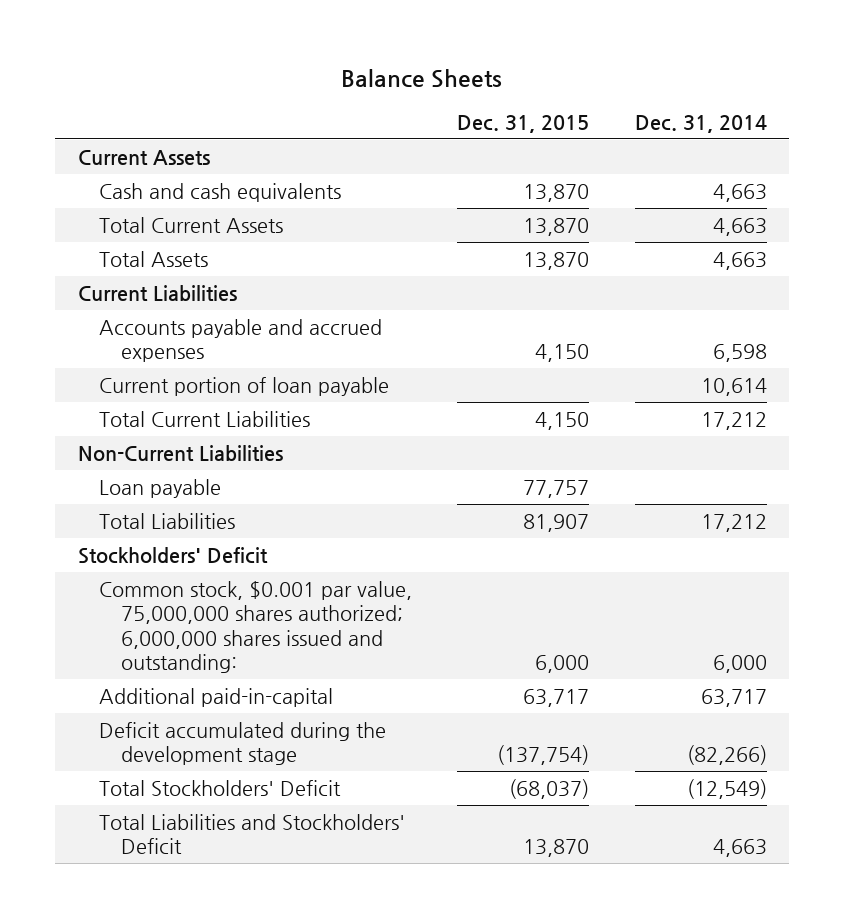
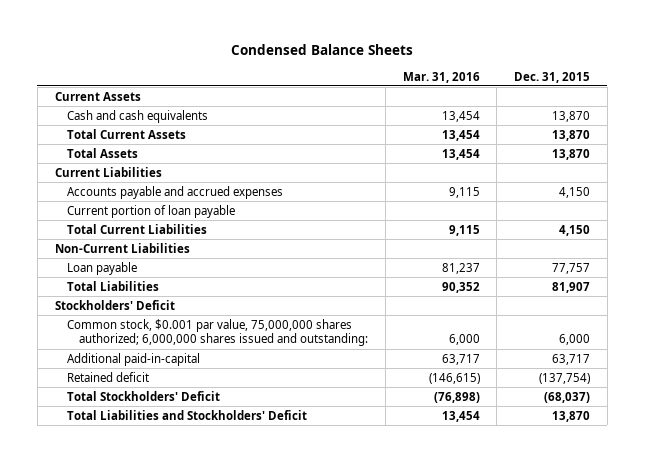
- Balance Sheets
+ Condensed Balance Sheets
- | Dec. 31, 2015 | Dec. 31, 2014
+ | Mar. 31, 2016 | Dec. 31, 2015
- Deficit accumulated during the development stage | (137,754) | (82,266)
+ Retained deficit | (146,615) | (137,754)

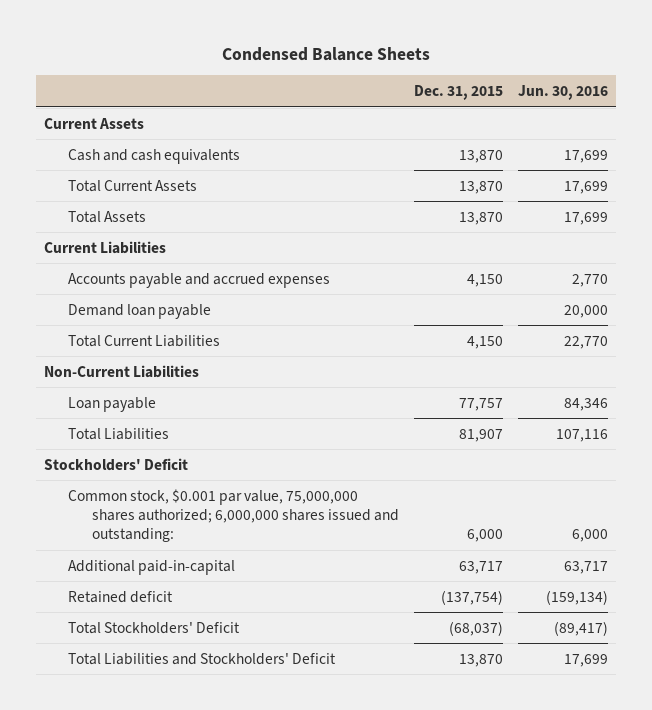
- | Mar. 31, 2016 | Dec. 31, 2015
+ | Dec. 31, 2015 | Jun. 30, 2016
- Current portion of loan payable
+ Demand loan payable | | 20,000

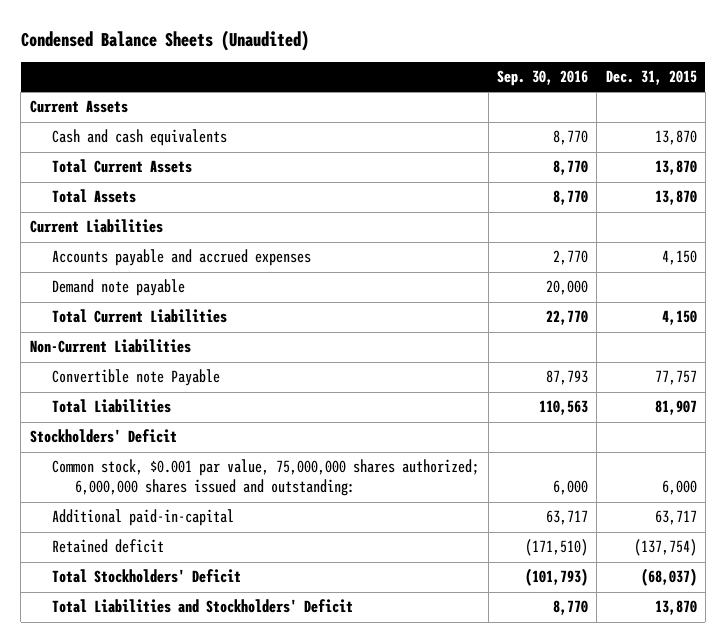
- Condensed Balance Sheets
+ Condensed Balance Sheets (Unaudited)
- | Dec. 31, 2015 | Jun. 30, 2016
+ | Sep. 30, 2016 | Dec. 31, 2015
- Demand loan payable | | 20,000
+ Demand note payable | 20,000 |
- Loan payable | 77,757 | 84,346
+ Convertible note Payable | 87,793 | 77,757

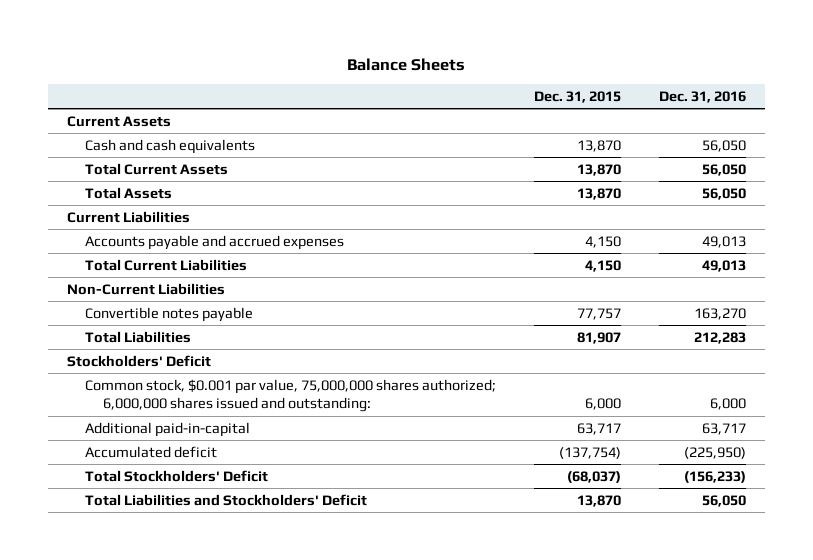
- Condensed Balance Sheets (Unaudited)
+ Balance Sheets
- | Sep. 30, 2016 | Dec. 31, 2015
+ | Dec. 31, 2015 | Dec. 31, 2016
- Demand note payable | 20,000 |
- Convertible note Payable | 87,793 | 77,757
+ Convertible notes payable | 77,757 | 163,270
- Retained deficit | (171,510) | (137,754)
+ Accumulated deficit | (137,754) | (225,950)

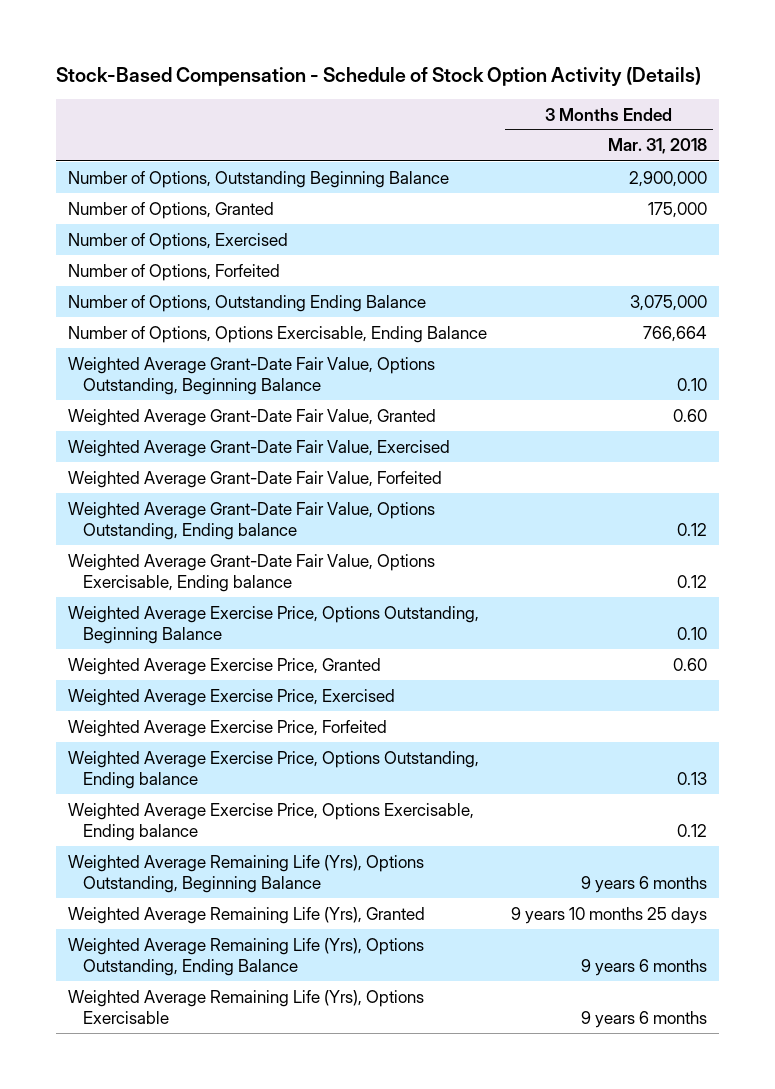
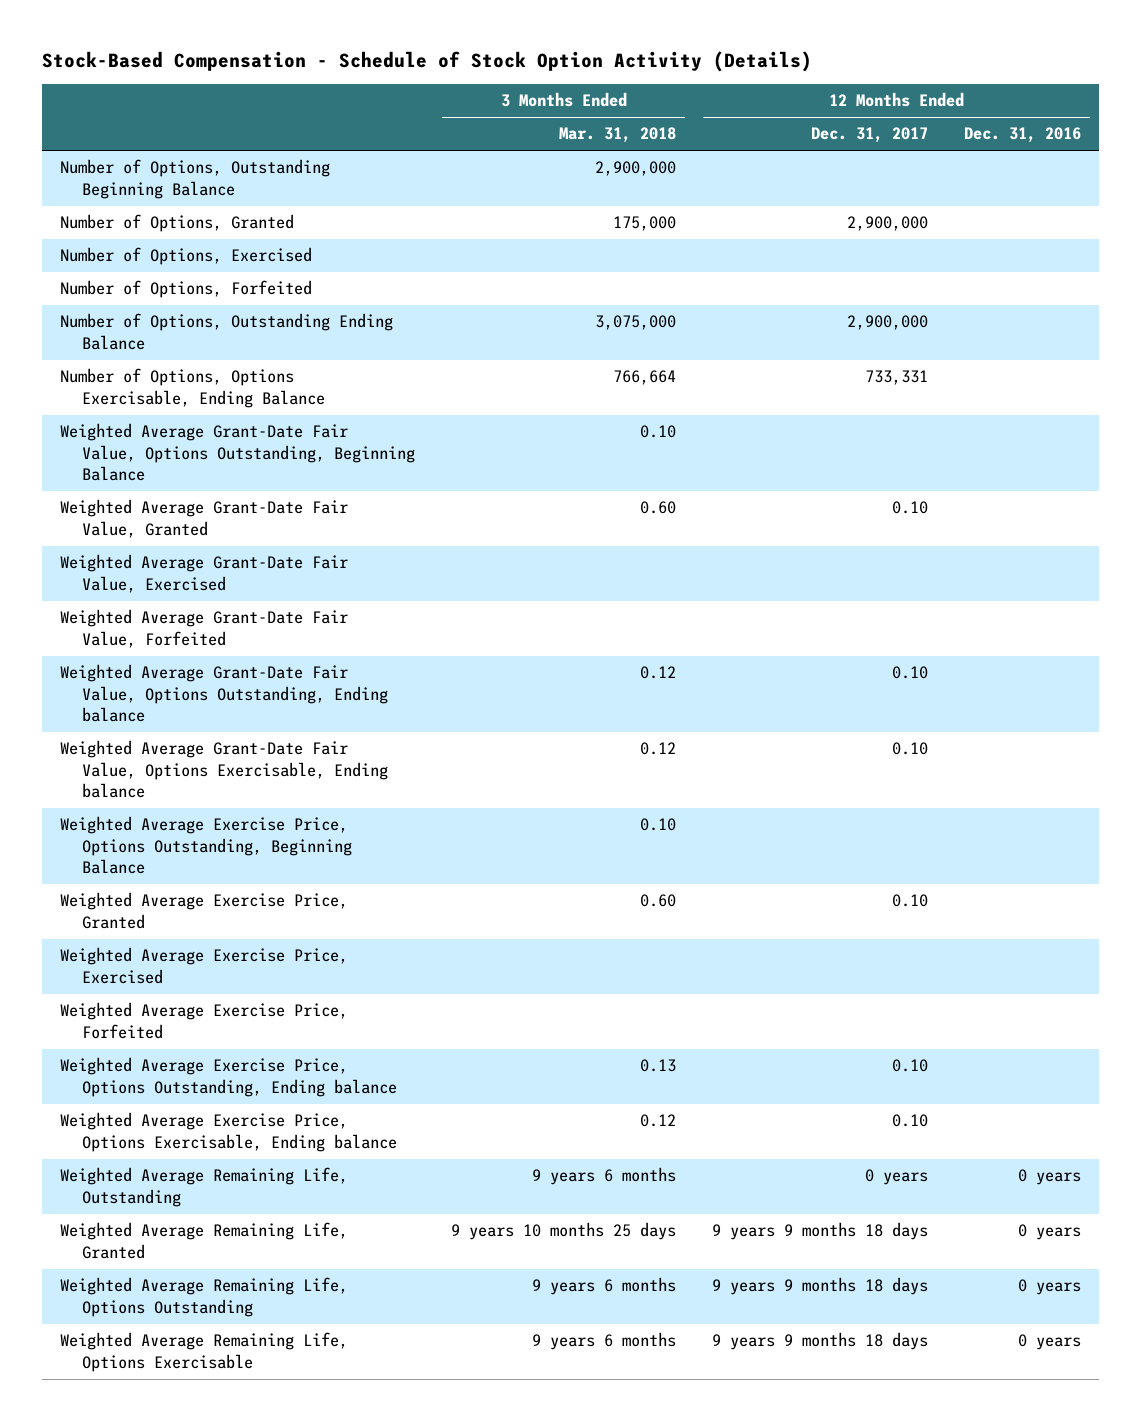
- | 3 Months Ended Mar. 31, 2018
+ | 3 Months Ended Mar. 31, 2018 | 12 Months Ended Dec. 31, 2017 | 12 Months Ended Dec. 31, 2016
- Weighted Average Remaining Life (Yrs), Options Outstanding, Beginning Balance | 9 years 6 months
- Weighted Average Remaining Life (Yrs), Granted | 9 years 10 months 25 days
- Weighted Average Remaining Life (Yrs), Options Outstanding, Ending Balance | 9 years 6 months
- Weighted Average Remaining Life (Yrs), Options Exercisable | 9 years 6 months
+ Weighted Average Remaining Life, Outstanding | 9 years 6 months | 0 years | 0 years
+ Weighted Average Remaining Life, Granted | 9 years 10 months 25 days | 9 years 9 months 18 days | 0 years
+ Weighted Average Remaining Life, Options Outstanding | 9 years 6 months | 9 years 9 months 18 days | 0 years
+ Weighted Average Remaining Life, Options Exercisable | 9 years 6 months | 9 years 9 months 18 days | 0 years

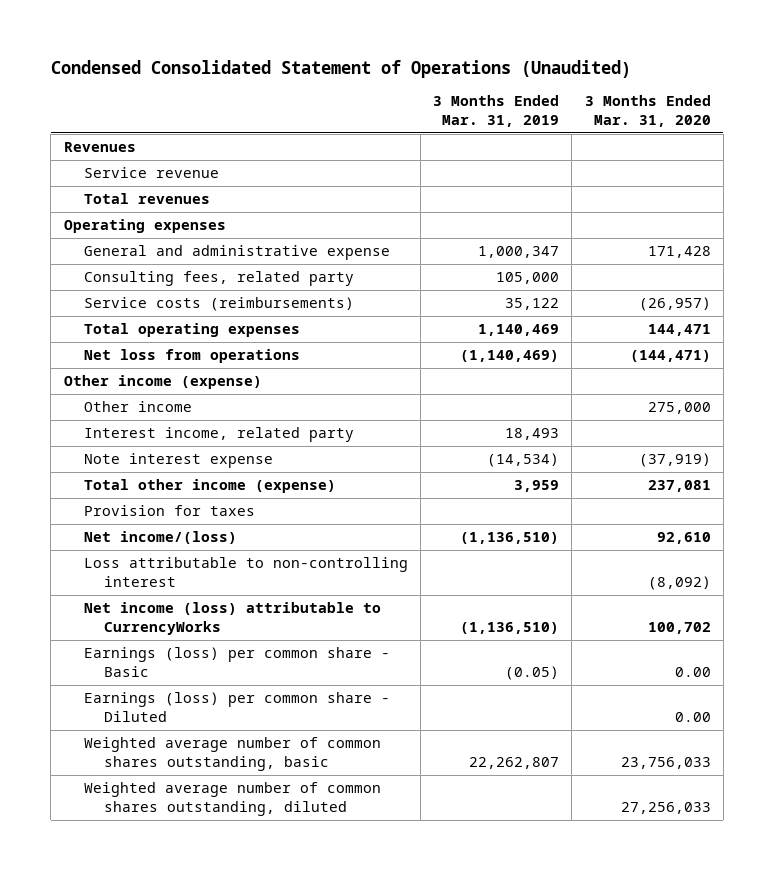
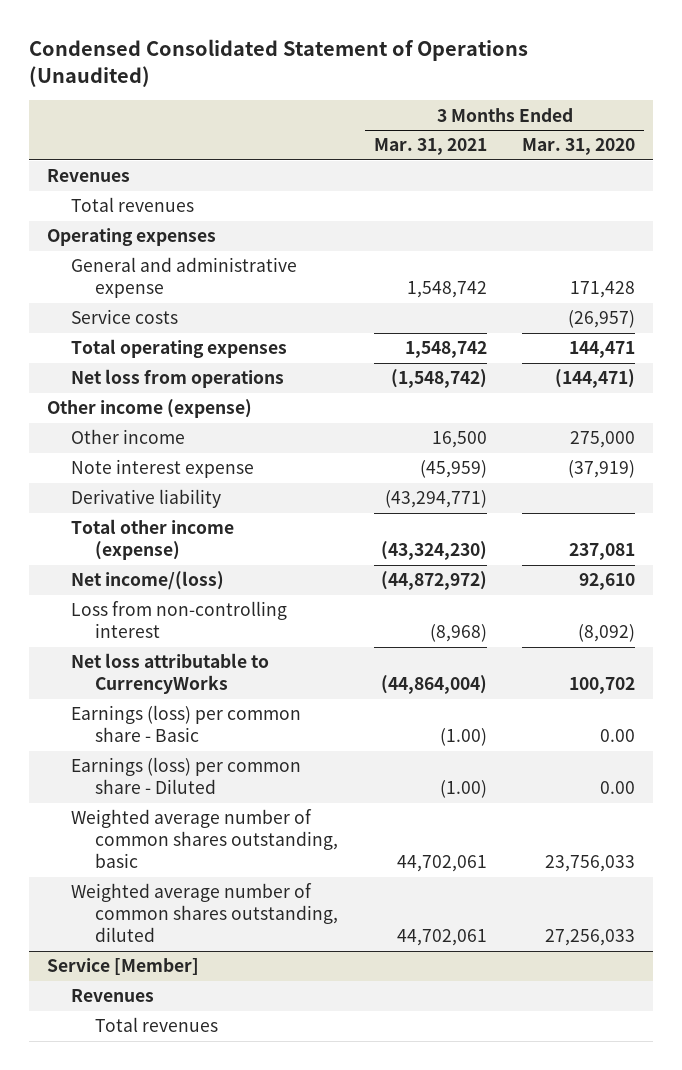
- | 3 Months Ended Mar. 31, 2019 | 3 Months Ended Mar. 31, 2020
+ | 3 Months Ended Mar. 31, 2021 | 3 Months Ended Mar. 31, 2020
- Service revenue
- Consulting fees, related party | 105,000 |
- Service costs (reimbursements) | 35,122 | (26,957)
+ Service costs | | (26,957)
- Interest income, related party | 18,493 |
+ Derivative liability | (43,294,771) |
- Provision for taxes
- Loss attributable to non-controlling interest | | (8,092)
- Net income (loss) attributable to CurrencyWorks | (1,136,510) | 100,702
+ Loss from non-controlling interest | (8,968) | (8,092)
+ Net loss attributable to CurrencyWorks | (44,864,004) | 100,702
+ Service [Member]
+ Revenues
+ Total revenues

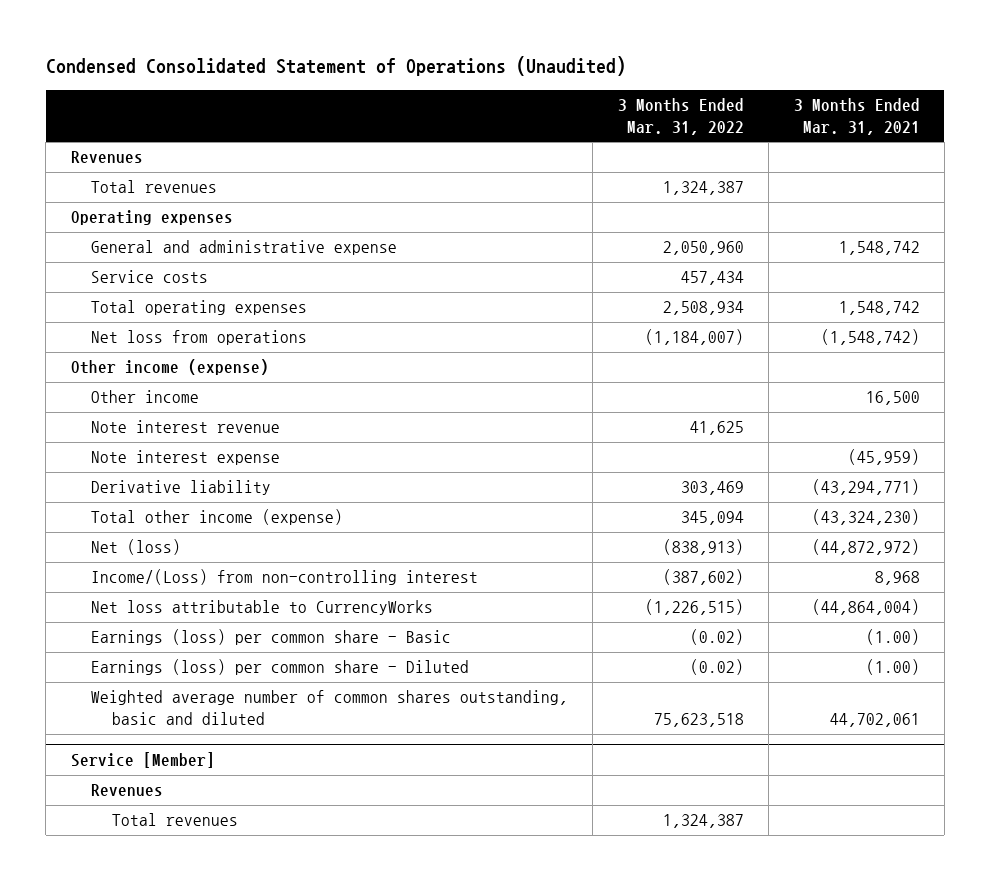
- | 3 Months Ended Mar. 31, 2021 | 3 Months Ended Mar. 31, 2020
+ | 3 Months Ended Mar. 31, 2022 | 3 Months Ended Mar. 31, 2021
+ Note interest revenue | 41,625 |
- Net income/(loss) | (44,872,972) | 92,610
- Loss from non-controlling interest | (8,968) | (8,092)
+ Net (loss) | (838,913) | (44,872,972)
+ Income/(Loss) from non-controlling interest | (387,602) | 8,968
- Weighted average number of common shares outstanding, basic | 44,702,061 | 23,756,033
- Weighted average number of common shares outstanding, diluted | 44,702,061 | 27,256,033
+ Weighted average number of common shares outstanding, basic and diluted | 75,623,518 | 44,702,061

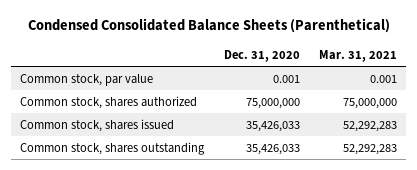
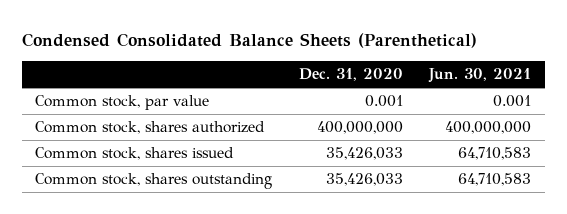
- | Dec. 31, 2020 | Mar. 31, 2021
+ | Dec. 31, 2020 | Jun. 30, 2021
- Common stock, shares authorized | 75,000,000 | 75,000,000
+ Common stock, shares authorized | 400,000,000 | 400,000,000

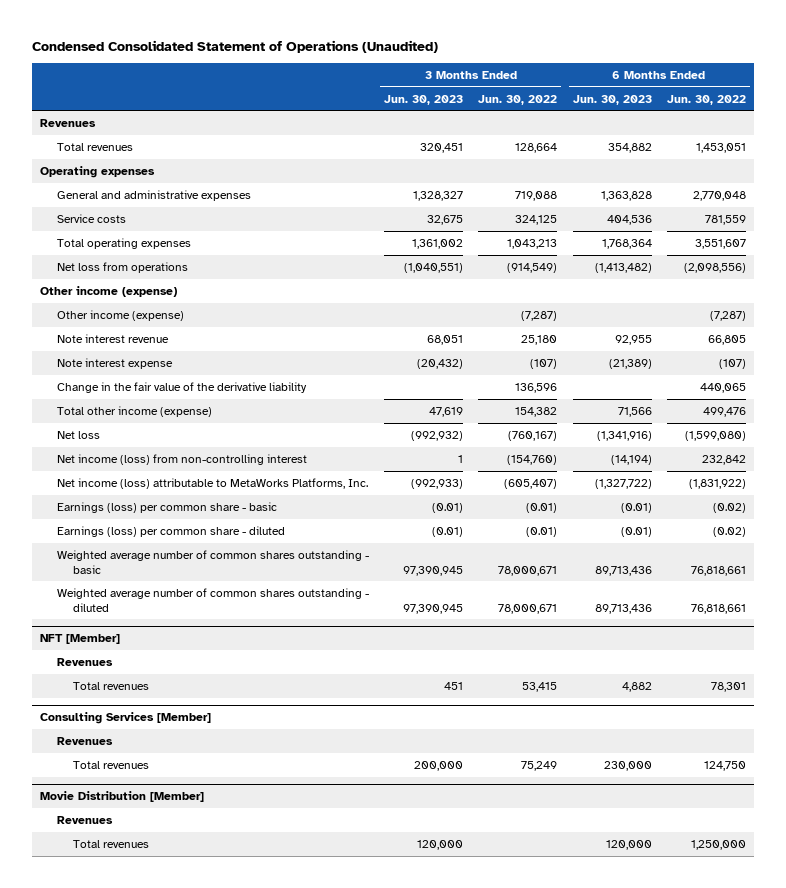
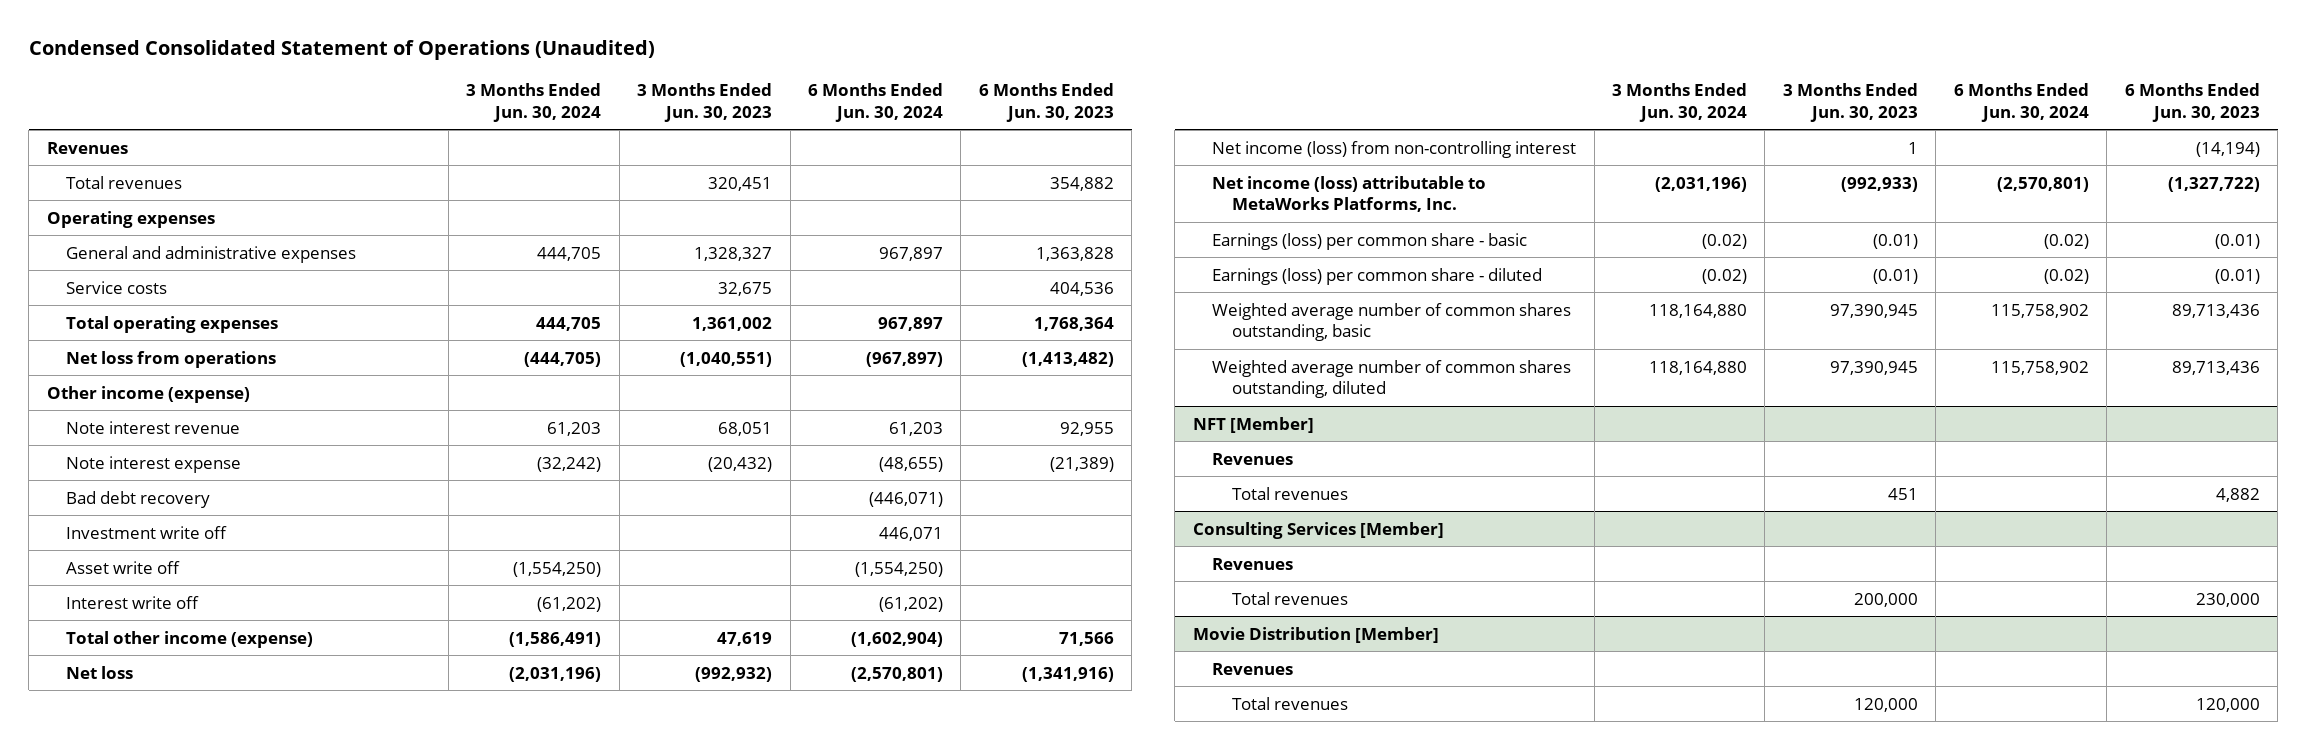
- | 3 Months Ended Jun. 30, 2023 | 3 Months Ended Jun. 30, 2022 | 6 Months Ended Jun. 30, 2023 | 6 Months Ended Jun. 30, 2022
+ | 3 Months Ended Jun. 30, 2024 | 3 Months Ended Jun. 30, 2023 | 6 Months Ended Jun. 30, 2024 | 6 Months Ended Jun. 30, 2023
- Other income (expense) | | (7,287) | | (7,287)
- Change in the fair value of the derivative liability | | 136,596 | | 440,065
+ Bad debt recovery | | | (446,071) |
+ Investment write off | | | 446,071 |
+ Asset write off | (1,554,250) | | (1,554,250) |
+ Interest write off | (61,202) | | (61,202) |
- Weighted average number of common shares outstanding - basic | 97,390,945 | 78,000,671 | 89,713,436 | 76,818,661
- Weighted average number of common shares outstanding - diluted | 97,390,945 | 78,000,671 | 89,713,436 | 76,818,661
+ Weighted average number of common shares outstanding, basic | 118,164,880 | 97,390,945 | 115,758,902 | 89,713,436
+ Weighted average number of common shares outstanding, diluted | 118,164,880 | 97,390,945 | 115,758,902 | 89,713,436

